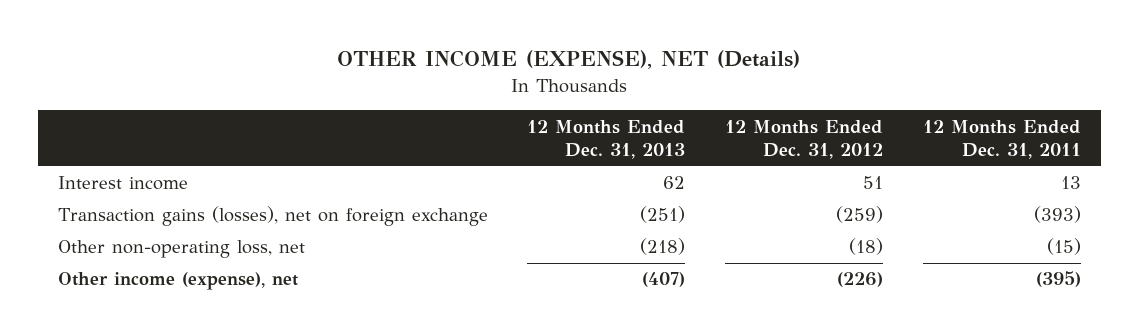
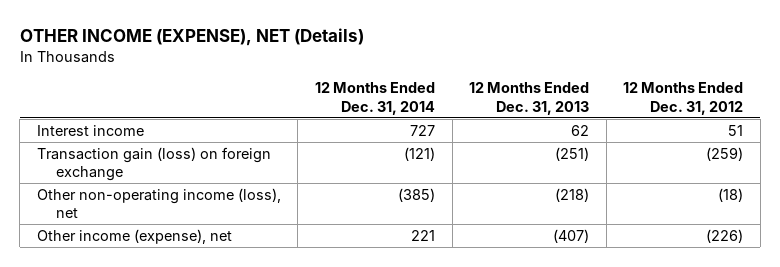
- | 12 Months Ended Dec. 31, 2013 | 12 Months Ended Dec. 31, 2012 | 12 Months Ended Dec. 31, 2011
+ | 12 Months Ended Dec. 31, 2014 | 12 Months Ended Dec. 31, 2013 | 12 Months Ended Dec. 31, 2012
- Transaction gains (losses), net on foreign exchange | (251) | (259) | (393)
- Other non-operating loss, net | (218) | (18) | (15)
+ Transaction gain (loss) on foreign exchange | (121) | (251) | (259)
+ Other non-operating income (loss), net | (385) | (218) | (18)

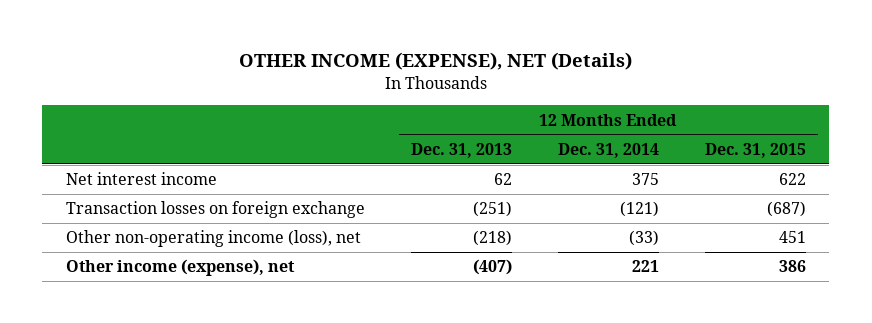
- | 12 Months Ended Dec. 31, 2014 | 12 Months Ended Dec. 31, 2013 | 12 Months Ended Dec. 31, 2012
+ | 12 Months Ended Dec. 31, 2013 | 12 Months Ended Dec. 31, 2014 | 12 Months Ended Dec. 31, 2015
- Interest income | 727 | 62 | 51
- Transaction gain (loss) on foreign exchange | (121) | (251) | (259)
- Other non-operating income (loss), net | (385) | (218) | (18)
+ Net interest income | 62 | 375 | 622
+ Transaction losses on foreign exchange | (251) | (121) | (687)
+ Other non-operating income (loss), net | (218) | (33) | 451

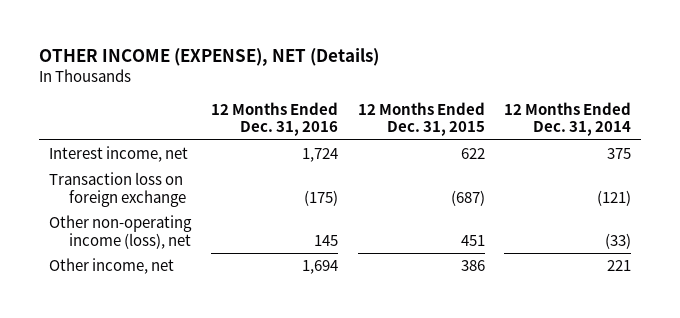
- | 12 Months Ended Dec. 31, 2013 | 12 Months Ended Dec. 31, 2014 | 12 Months Ended Dec. 31, 2015
+ | 12 Months Ended Dec. 31, 2016 | 12 Months Ended Dec. 31, 2015 | 12 Months Ended Dec. 31, 2014
- Net interest income | 62 | 375 | 622
- Transaction losses on foreign exchange | (251) | (121) | (687)
+ Interest income, net | 1,724 | 622 | 375
+ Transaction loss on foreign exchange | (175) | (687) | (121)
- Other income (expense), net | (407) | 221 | 386
+ Other income, net | 1,694 | 386 | 221

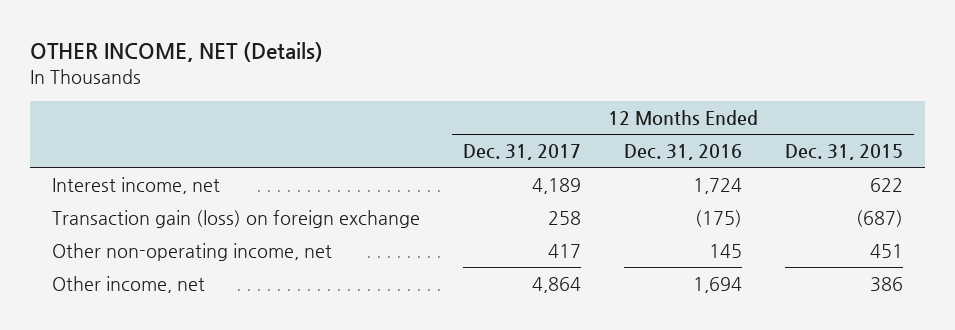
- OTHER INCOME (EXPENSE), NET (Details)
+ OTHER INCOME, NET (Details)
- | 12 Months Ended Dec. 31, 2016 | 12 Months Ended Dec. 31, 2015 | 12 Months Ended Dec. 31, 2014
+ | 12 Months Ended Dec. 31, 2017 | 12 Months Ended Dec. 31, 2016 | 12 Months Ended Dec. 31, 2015
- Transaction loss on foreign exchange | (175) | (687) | (121)
- Other non-operating income (loss), net | 145 | 451 | (33)
+ Transaction gain (loss) on foreign exchange | 258 | (175) | (687)
+ Other non-operating income, net | 417 | 145 | 451

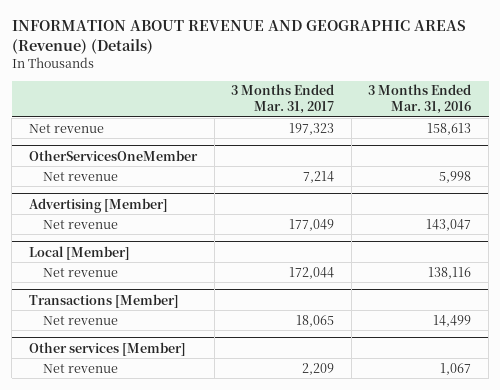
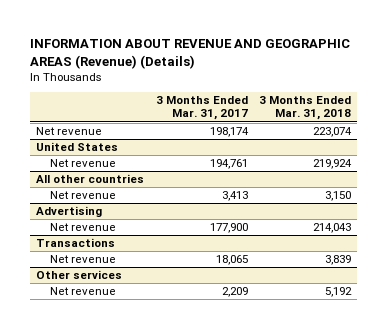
- | 3 Months Ended Mar. 31, 2017 | 3 Months Ended Mar. 31, 2016
+ | 3 Months Ended Mar. 31, 2017 | 3 Months Ended Mar. 31, 2018
- Net revenue | 197,323 | 158,613
- OtherServicesOneMember
- Net revenue | 7,214 | 5,998
- Advertising [Member]
- Net revenue | 177,049 | 143,047
- Local [Member]
- Net revenue | 172,044 | 138,116
- Transactions [Member]
+ Net revenue | 198,174 | 223,074
+ United States
+ Net revenue | 194,761 | 219,924
+ All other countries
+ Net revenue | 3,413 | 3,150
+ Advertising
+ Net revenue | 177,900 | 214,043
+ Transactions
- Other services [Member]
+ Other services

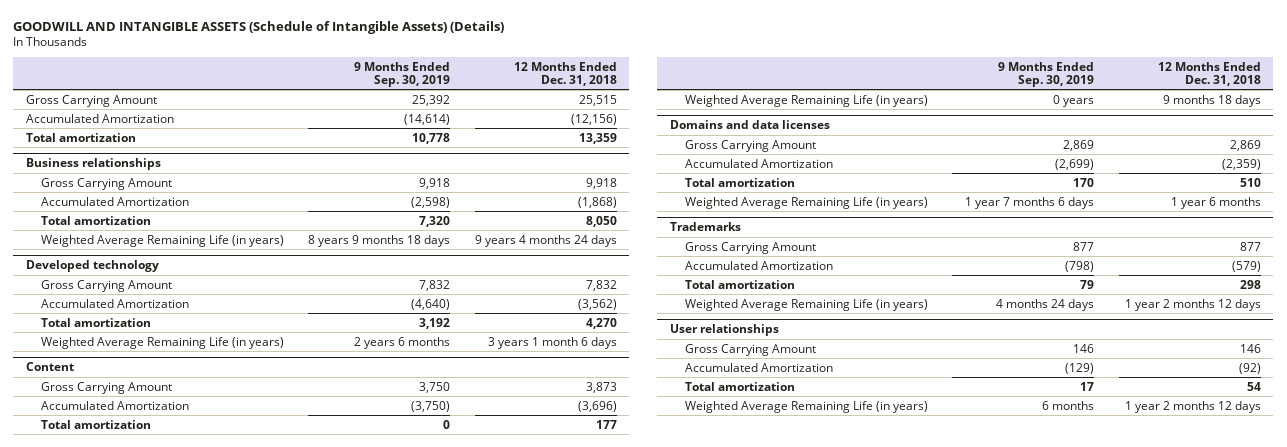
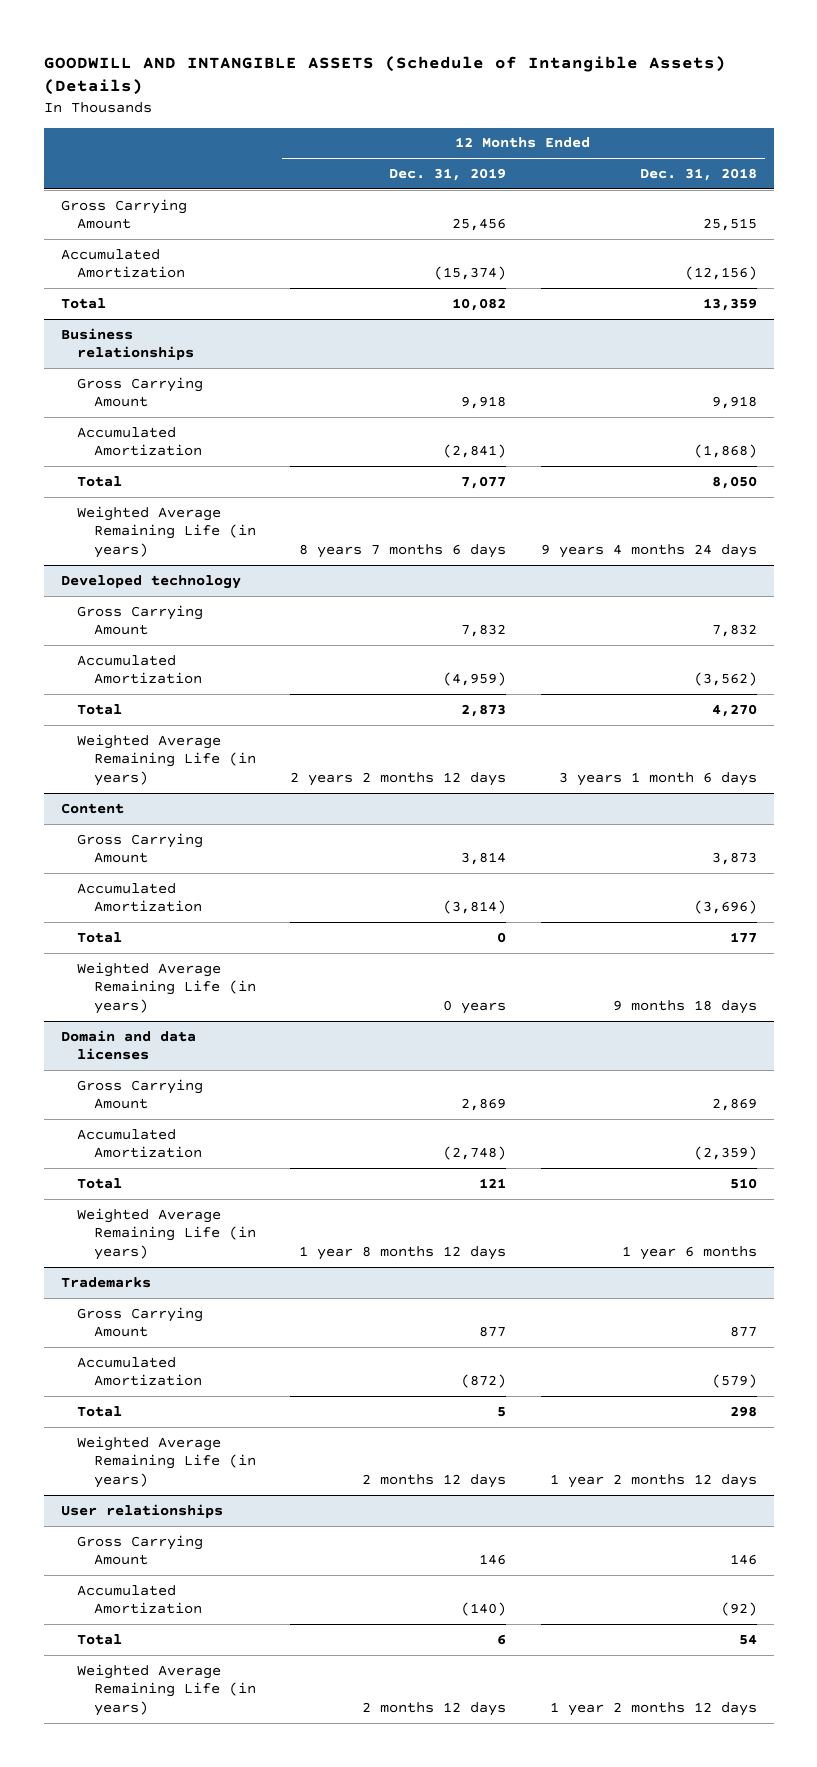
- | 9 Months Ended Sep. 30, 2019 | 12 Months Ended Dec. 31, 2018
+ | 12 Months Ended Dec. 31, 2019 | 12 Months Ended Dec. 31, 2018
- Total amortization | 10,778 | 13,359
+ Total | 10,082 | 13,359
@ Business relationships
- Total amortization | 7,320 | 8,050
+ Total | 7,077 | 8,050
@ Developed technology
- Total amortization | 3,192 | 4,270
+ Total | 2,873 | 4,270
@ Content
- Total amortization | 0 | 177
+ Total | 0 | 177
- Domains and data licenses
+ Domain and data licenses
- Total amortization | 170 | 510
+ Total | 121 | 510
@ Trademarks
- Total amortization | 79 | 298
+ Total | 5 | 298
@ User relationships
- Total amortization | 17 | 54
+ Total | 6 | 54

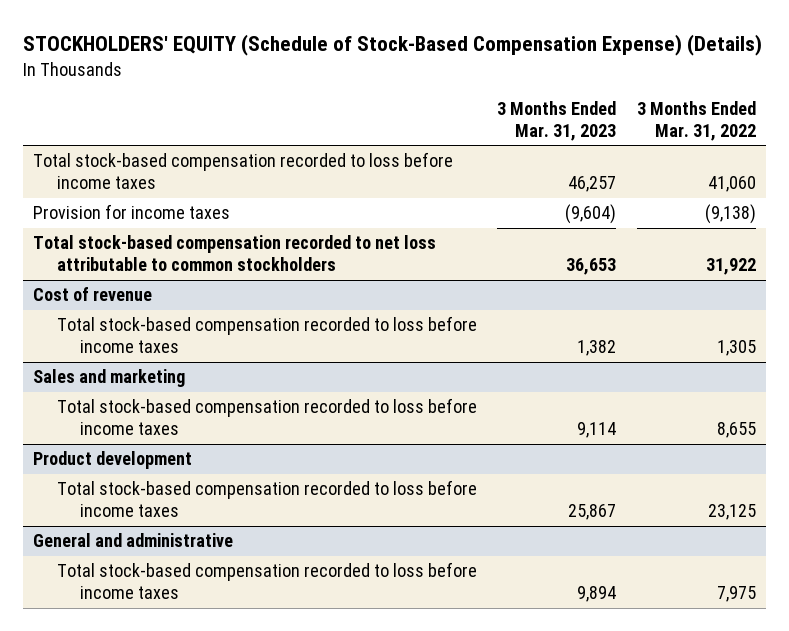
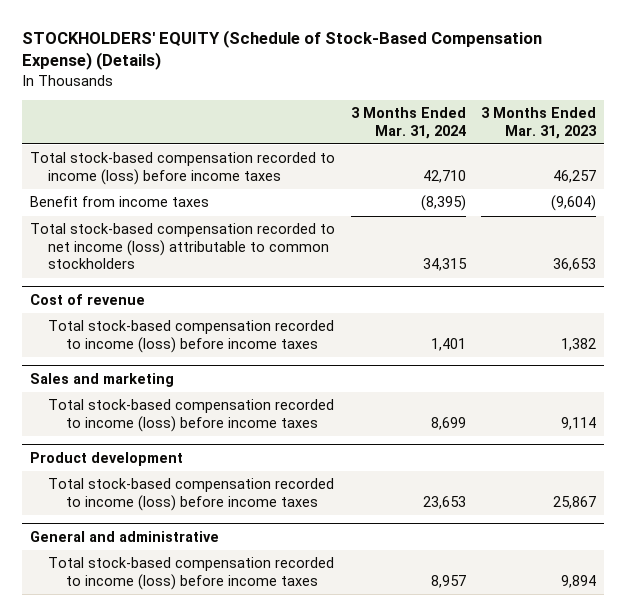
- | 3 Months Ended Mar. 31, 2023 | 3 Months Ended Mar. 31, 2022
+ | 3 Months Ended Mar. 31, 2024 | 3 Months Ended Mar. 31, 2023
- Total stock-based compensation recorded to loss before income taxes | 46,257 | 41,060
- Provision for income taxes | (9,604) | (9,138)
- Total stock-based compensation recorded to net loss attributable to common stockholders | 36,653 | 31,922
+ Total stock-based compensation recorded to income (loss) before income taxes | 42,710 | 46,257
+ Benefit from income taxes | (8,395) | (9,604)
+ Total stock-based compensation recorded to net income (loss) attributable to common stockholders | 34,315 | 36,653
@ Cost of revenue
- Total stock-based compensation recorded to loss before income taxes | 1,382 | 1,305
+ Total stock-based compensation recorded to income (loss) before income taxes | 1,401 | 1,382
@ Sales and marketing
- Total stock-based compensation recorded to loss before income taxes | 9,114 | 8,655
+ Total stock-based compensation recorded to income (loss) before income taxes | 8,699 | 9,114
@ Product development
- Total stock-based compensation recorded to loss before income taxes | 25,867 | 23,125
+ Total stock-based compensation recorded to income (loss) before income taxes | 23,653 | 25,867
@ General and administrative
- Total stock-based compensation recorded to loss before income taxes | 9,894 | 7,975
+ Total stock-based compensation recorded to income (loss) before income taxes | 8,957 | 9,894

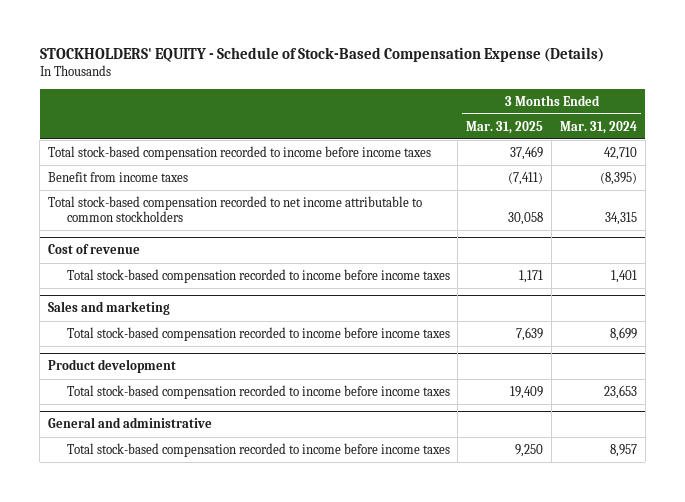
- STOCKHOLDERS' EQUITY (Schedule of Stock-Based Compensation Expense) (Details)
+ STOCKHOLDERS' EQUITY - Schedule of Stock-Based Compensation Expense (Details)
- | 3 Months Ended Mar. 31, 2024 | 3 Months Ended Mar. 31, 2023
+ | 3 Months Ended Mar. 31, 2025 | 3 Months Ended Mar. 31, 2024
- Total stock-based compensation recorded to income (loss) before income taxes | 42,710 | 46,257
+ Total stock-based compensation recorded to income before income taxes | 37,469 | 42,710
- Total stock-based compensation recorded to net income (loss) attributable to common stockholders | 34,315 | 36,653
+ Total stock-based compensation recorded to net income attributable to common stockholders | 30,058 | 34,315
@ Cost of revenue
- Total stock-based compensation recorded to income (loss) before income taxes | 1,401 | 1,382
+ Total stock-based compensation recorded to income before income taxes | 1,171 | 1,401
@ Sales and marketing
- Total stock-based compensation recorded to income (loss) before income taxes | 8,699 | 9,114
+ Total stock-based compensation recorded to income before income taxes | 7,639 | 8,699
@ Product development
- Total stock-based compensation recorded to income (loss) before income taxes | 23,653 | 25,867
+ Total stock-based compensation recorded to income before income taxes | 19,409 | 23,653
@ General and administrative
- Total stock-based compensation recorded to income (loss) before income taxes | 8,957 | 9,894
+ Total stock-based compensation recorded to income before income taxes | 9,250 | 8,957

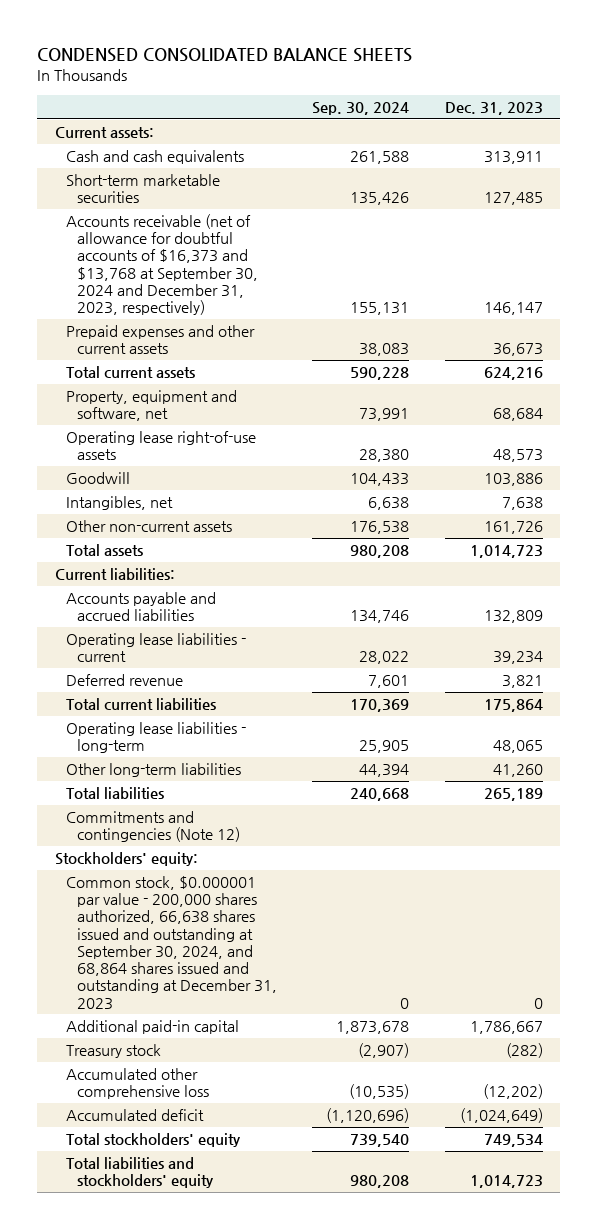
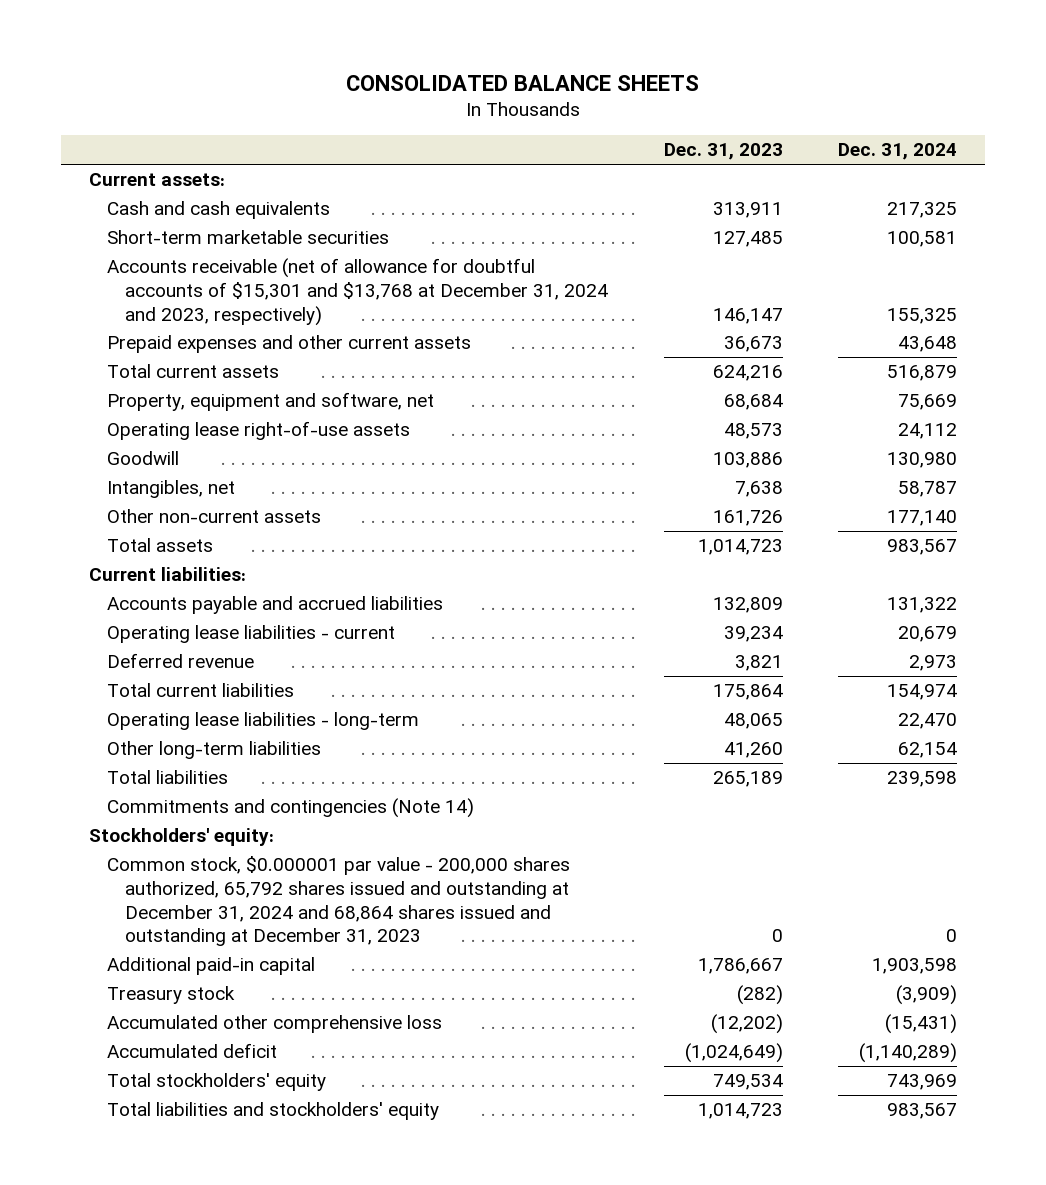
- CONDENSED CONSOLIDATED BALANCE SHEETS
+ CONSOLIDATED BALANCE SHEETS
- | Sep. 30, 2024 | Dec. 31, 2023
+ | Dec. 31, 2023 | Dec. 31, 2024
- Accounts receivable (net of allowance for doubtful accounts of $16,373 and $13,768 at September 30, 2024 and December 31, 2023, respectively) | 155,131 | 146,147
+ Accounts receivable (net of allowance for doubtful accounts of $15,301 and $13,768 at December 31, 2024 and 2023, respectively) | 146,147 | 155,325
- Commitments and contingencies (Note 12)
+ Commitments and contingencies (Note 14)
- Common stock, $0.000001 par value - 200,000 shares authorized, 66,638 shares issued and outstanding at September 30, 2024, and 68,864 shares issued and outstanding at December 31, 2023 | 0 | 0
+ Common stock, $0.000001 par value - 200,000 shares authorized, 65,792 shares issued and outstanding at December 31, 2024 and 68,864 shares issued and outstanding at December 31, 2023 | 0 | 0

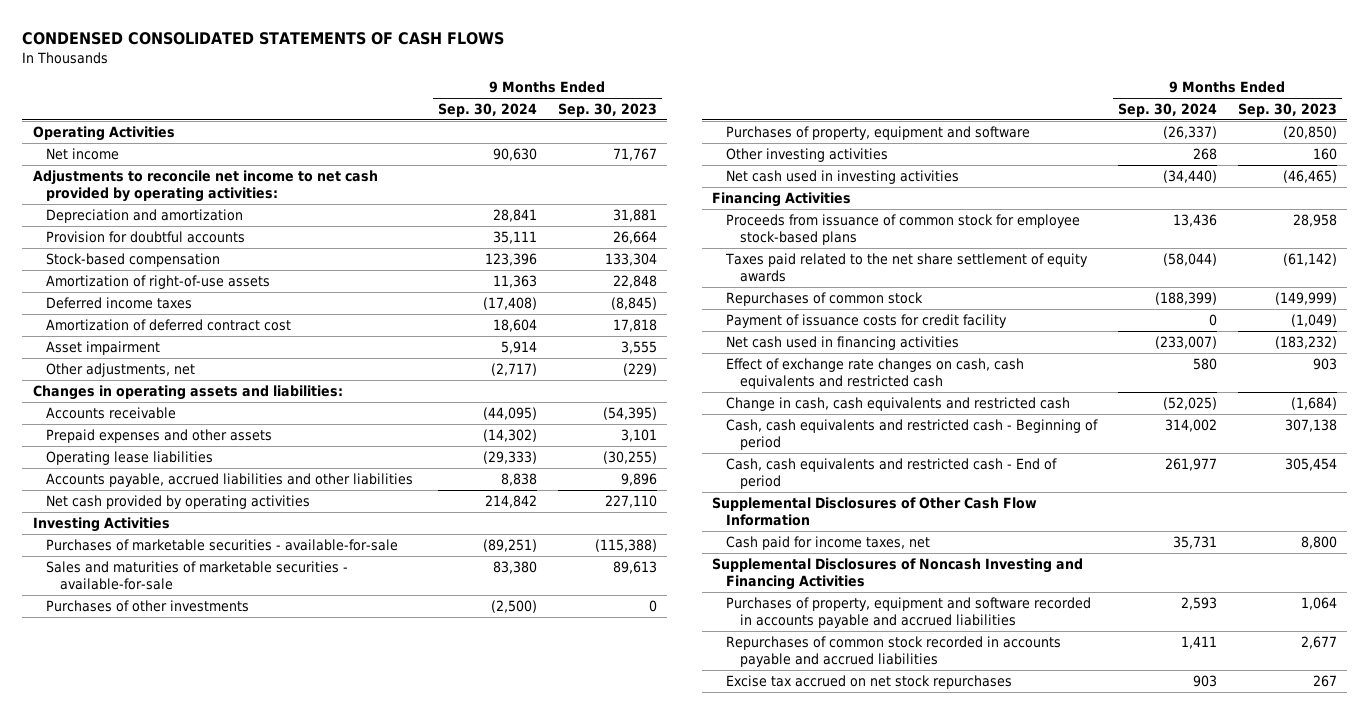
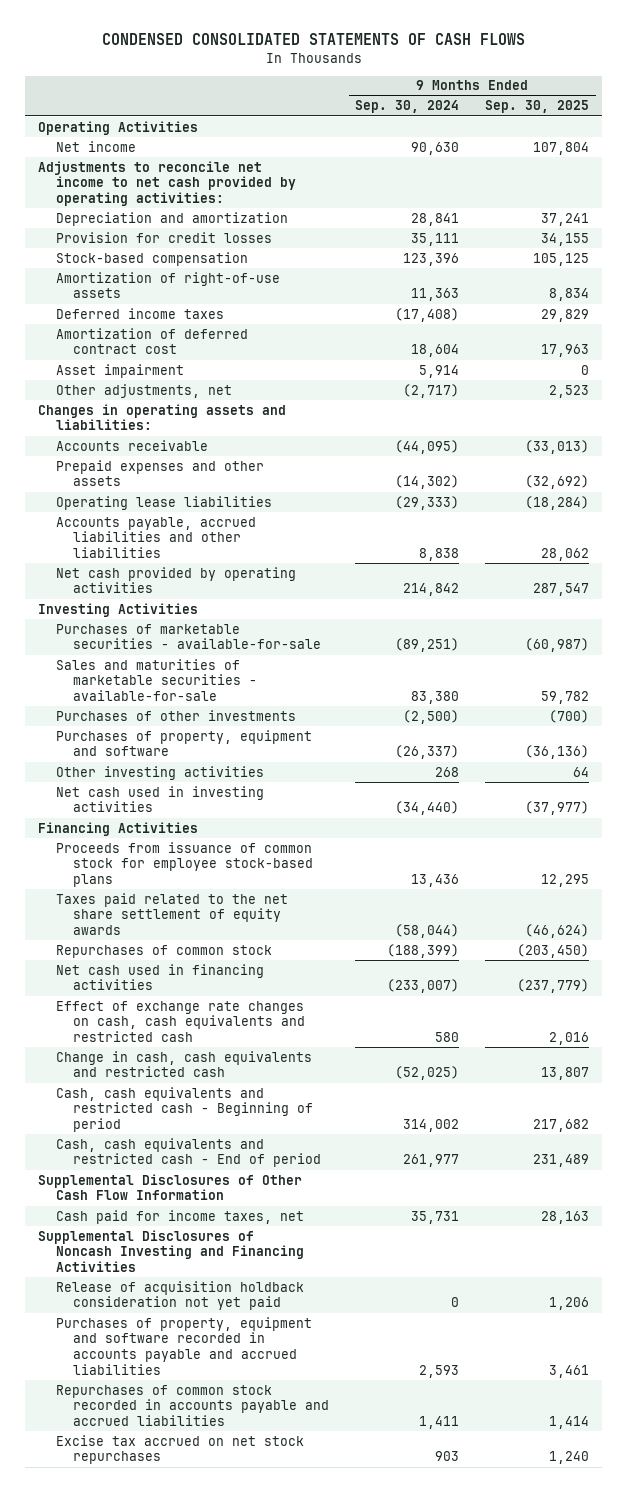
- | 9 Months Ended Sep. 30, 2024 | 9 Months Ended Sep. 30, 2023
+ | 9 Months Ended Sep. 30, 2024 | 9 Months Ended Sep. 30, 2025
- Provision for doubtful accounts | 35,111 | 26,664
+ Provision for credit losses | 35,111 | 34,155
- Payment of issuance costs for credit facility | 0 | (1,049)
+ Release of acquisition holdback consideration not yet paid | 0 | 1,206

